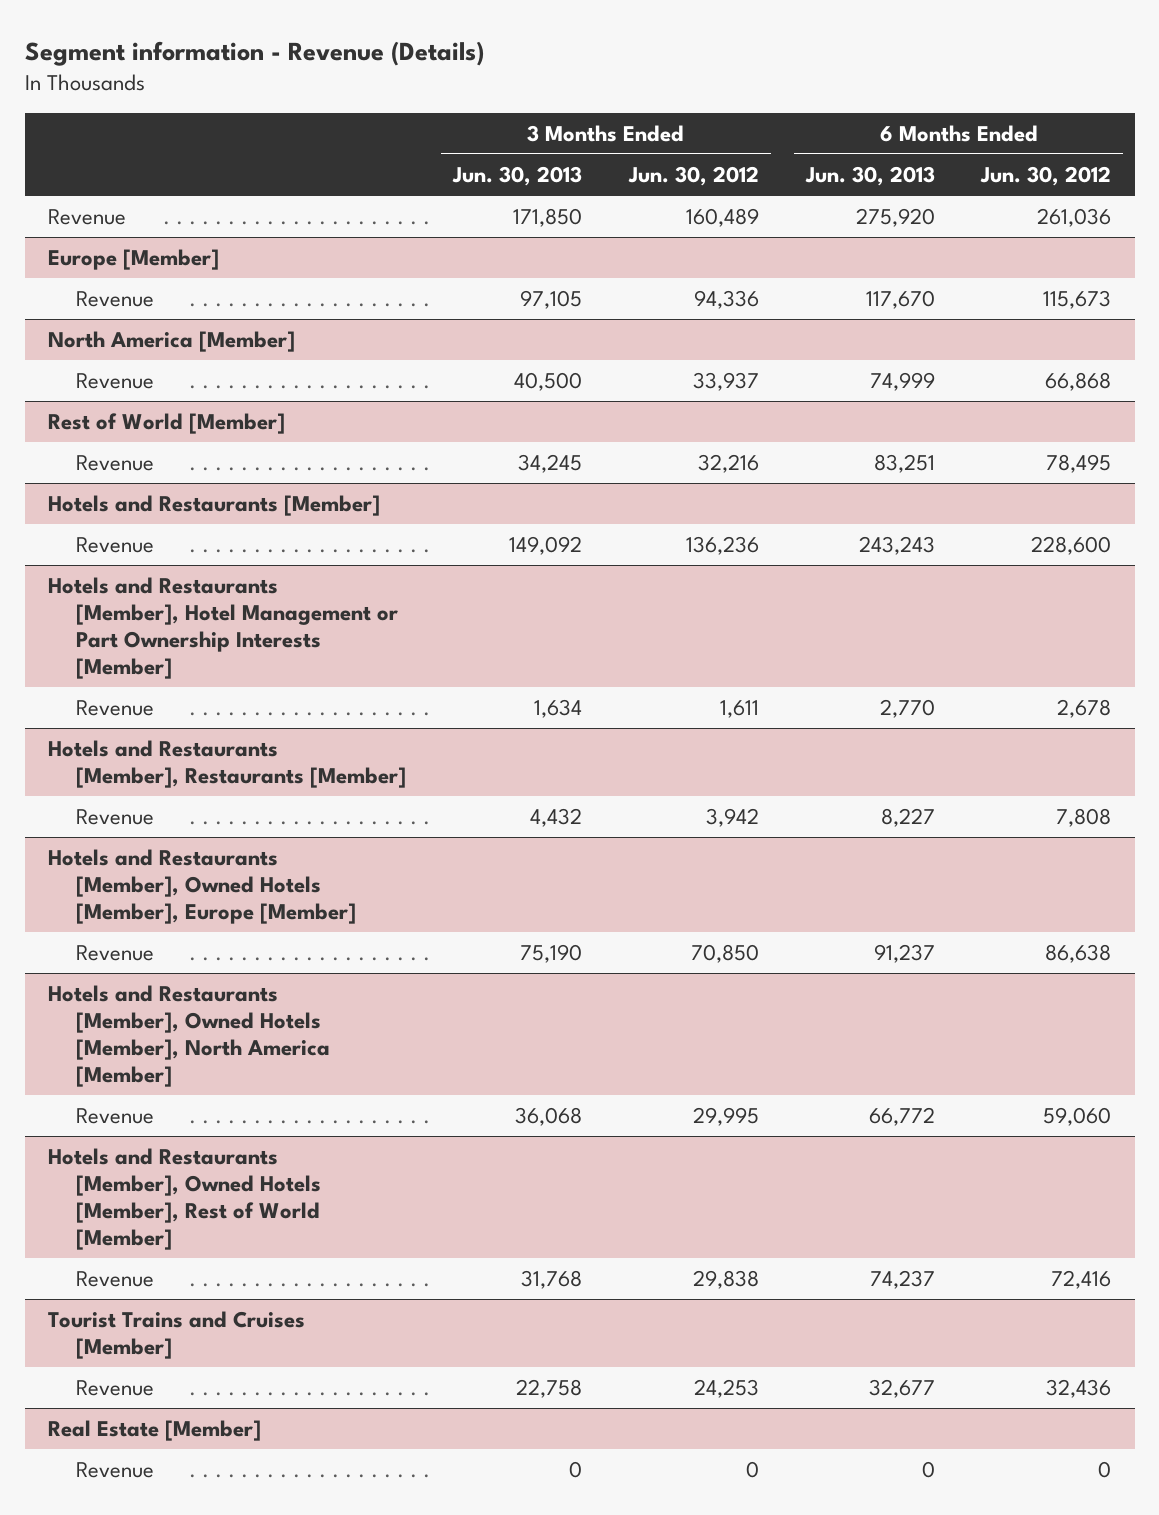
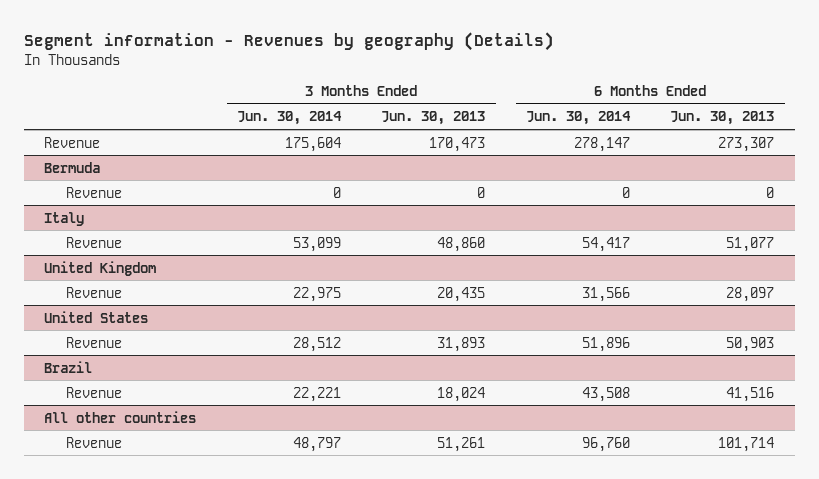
- Segment information - Revenue (Details)
+ Segment information - Revenues by geography (Details)
- | 3 Months Ended Jun. 30, 2013 | 3 Months Ended Jun. 30, 2012 | 6 Months Ended Jun. 30, 2013 | 6 Months Ended Jun. 30, 2012
+ | 3 Months Ended Jun. 30, 2014 | 3 Months Ended Jun. 30, 2013 | 6 Months Ended Jun. 30, 2014 | 6 Months Ended Jun. 30, 2013
- Revenue | 171,850 | 160,489 | 275,920 | 261,036
- Europe [Member]
- Revenue | 97,105 | 94,336 | 117,670 | 115,673
- North America [Member]
- Revenue | 40,500 | 33,937 | 74,999 | 66,868
- Rest of World [Member]
- Revenue | 34,245 | 32,216 | 83,251 | 78,495
- Hotels and Restaurants [Member]
- Revenue | 149,092 | 136,236 | 243,243 | 228,600
- Hotels and Restaurants [Member], Hotel Management or Part Ownership Interests [Member]
- Revenue | 1,634 | 1,611 | 2,770 | 2,678
- Hotels and Restaurants [Member], Restaurants [Member]
- Revenue | 4,432 | 3,942 | 8,227 | 7,808
- Hotels and Restaurants [Member], Owned Hotels [Member], Europe [Member]
- Revenue | 75,190 | 70,850 | 91,237 | 86,638
- Hotels and Restaurants [Member], Owned Hotels [Member], North America [Member]
- Revenue | 36,068 | 29,995 | 66,772 | 59,060
- Hotels and Restaurants [Member], Owned Hotels [Member], Rest of World [Member]
- Revenue | 31,768 | 29,838 | 74,237 | 72,416
- Tourist Trains and Cruises [Member]
- Revenue | 22,758 | 24,253 | 32,677 | 32,436
- Real Estate [Member]
+ Revenue | 175,604 | 170,473 | 278,147 | 273,307
+ Bermuda
+ Italy
+ Revenue | 53,099 | 48,860 | 54,417 | 51,077
+ United Kingdom
+ Revenue | 22,975 | 20,435 | 31,566 | 28,097
+ United States
+ Revenue | 28,512 | 31,893 | 51,896 | 50,903
+ Brazil
+ Revenue | 22,221 | 18,024 | 43,508 | 41,516
+ All other countries
+ Revenue | 48,797 | 51,261 | 96,760 | 101,714

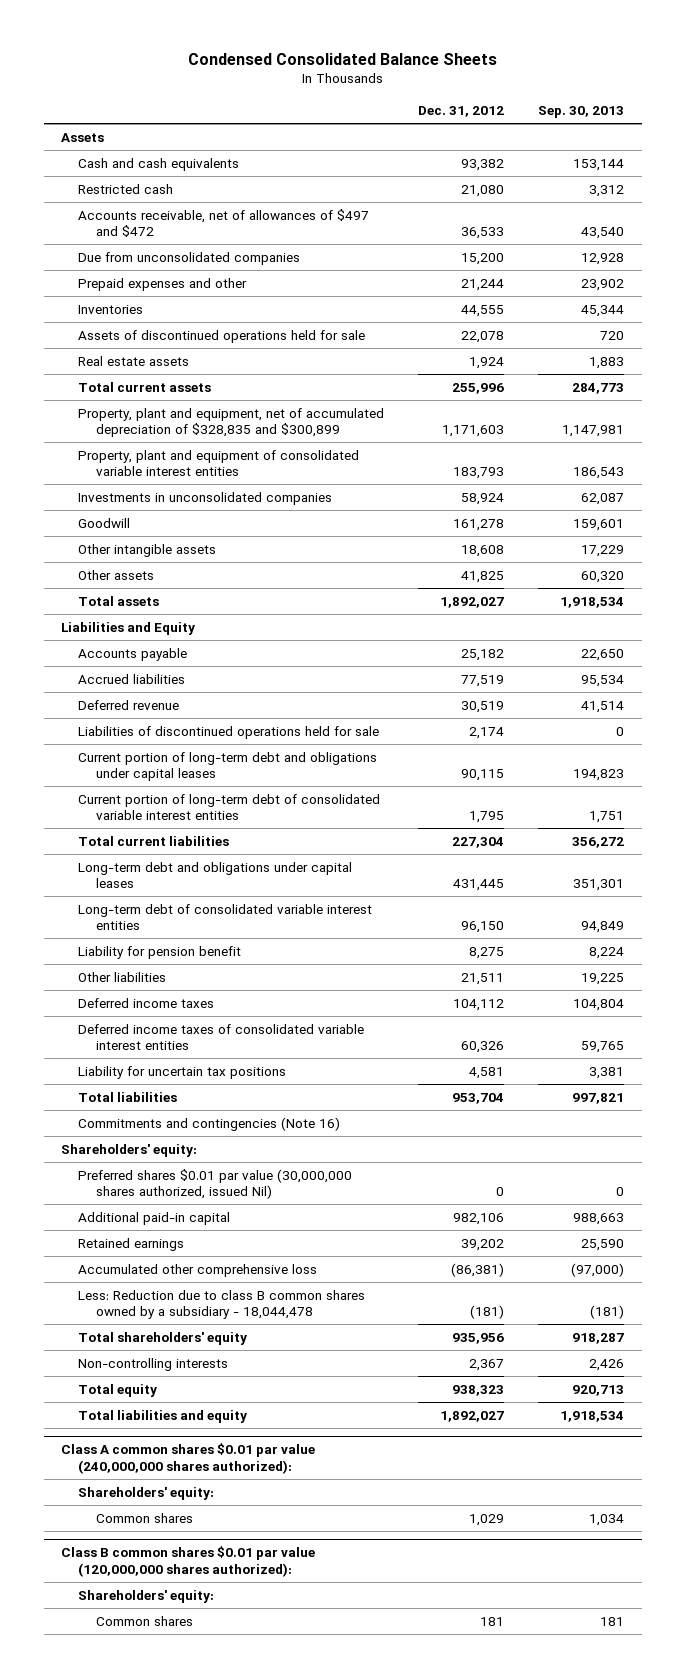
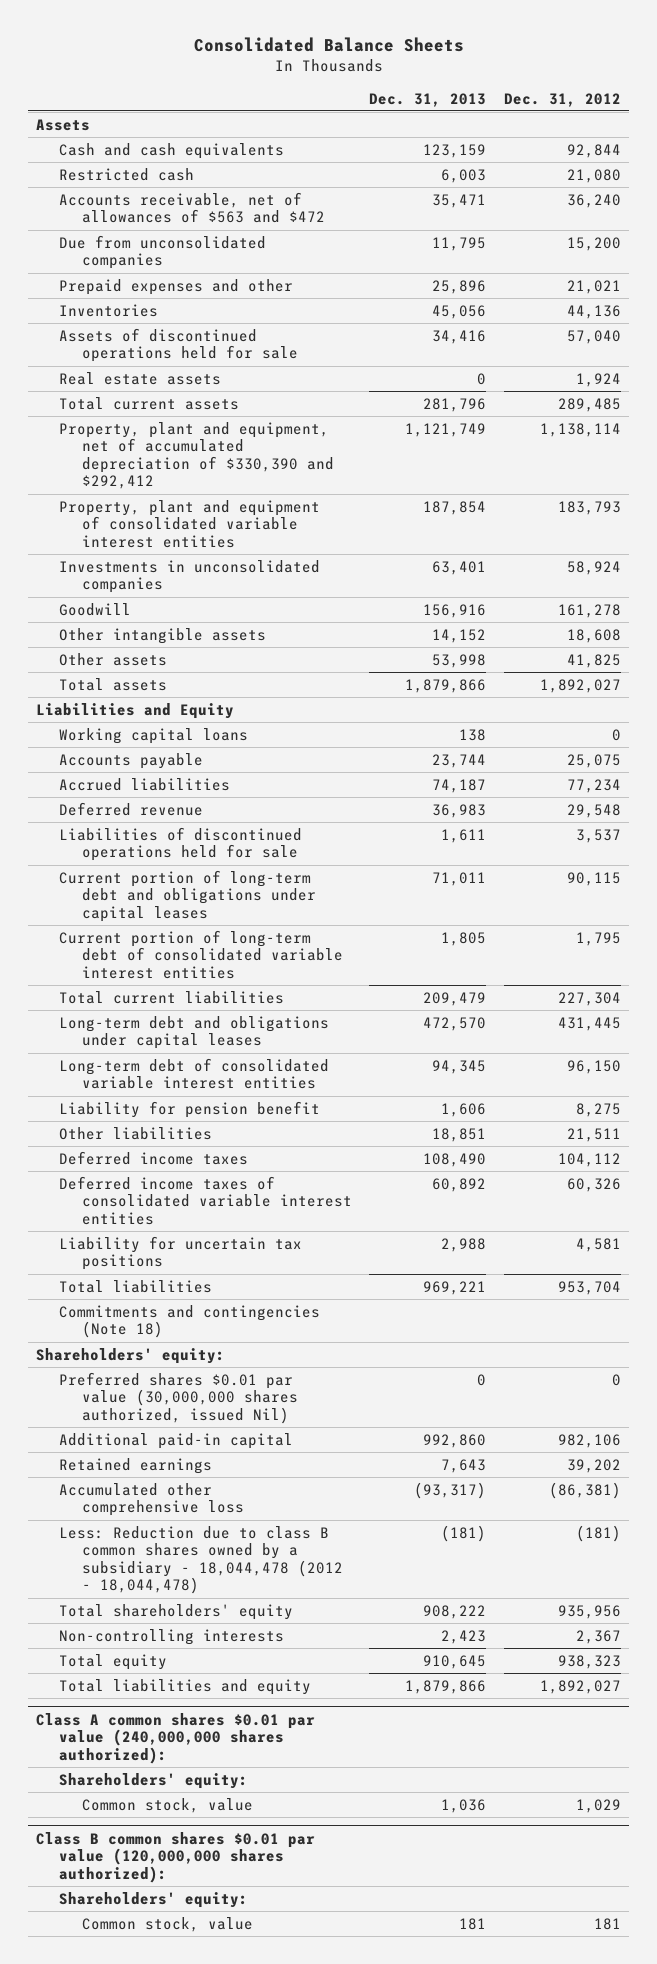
- Condensed Consolidated Balance Sheets
+ Consolidated Balance Sheets
- | Dec. 31, 2012 | Sep. 30, 2013
+ | Dec. 31, 2013 | Dec. 31, 2012
- Cash and cash equivalents | 93,382 | 153,144
+ Cash and cash equivalents | 123,159 | 92,844
- Accounts receivable, net of allowances of $497 and $472 | 36,533 | 43,540
+ Accounts receivable, net of allowances of $563 and $472 | 35,471 | 36,240
- Prepaid expenses and other | 21,244 | 23,902
- Inventories | 44,555 | 45,344
- Assets of discontinued operations held for sale | 22,078 | 720
+ Prepaid expenses and other | 25,896 | 21,021
+ Inventories | 45,056 | 44,136
+ Assets of discontinued operations held for sale | 34,416 | 57,040
- Total current assets | 255,996 | 284,773
- Property, plant and equipment, net of accumulated depreciation of $328,835 and $300,899 | 1,171,603 | 1,147,981
+ Total current assets | 281,796 | 289,485
+ Property, plant and equipment, net of accumulated depreciation of $330,390 and $292,412 | 1,121,749 | 1,138,114
- Accounts payable | 25,182 | 22,650
- Accrued liabilities | 77,519 | 95,534
- Deferred revenue | 30,519 | 41,514
- Liabilities of discontinued operations held for sale | 2,174 | 0
+ Working capital loans | 138 | 0
+ Accounts payable | 23,744 | 25,075
+ Accrued liabilities | 74,187 | 77,234
+ Deferred revenue | 36,983 | 29,548
+ Liabilities of discontinued operations held for sale | 1,611 | 3,537
- Commitments and contingencies (Note 16)
+ Commitments and contingencies (Note 18)
- Less: Reduction due to class B common shares owned by a subsidiary - 18,044,478 | (181) | (181)
+ Less: Reduction due to class B common shares owned by a subsidiary - 18,044,478 (2012 - 18,044,478) | (181) | (181)
@ Class A common shares $0.01 par value (240,000,000 shares authorized):
- Common shares | 1,029 | 1,034
+ Common stock, value | 1,036 | 1,029
@ Class B common shares $0.01 par value (120,000,000 shares authorized):
- Common shares | 181 | 181
+ Common stock, value | 181 | 181

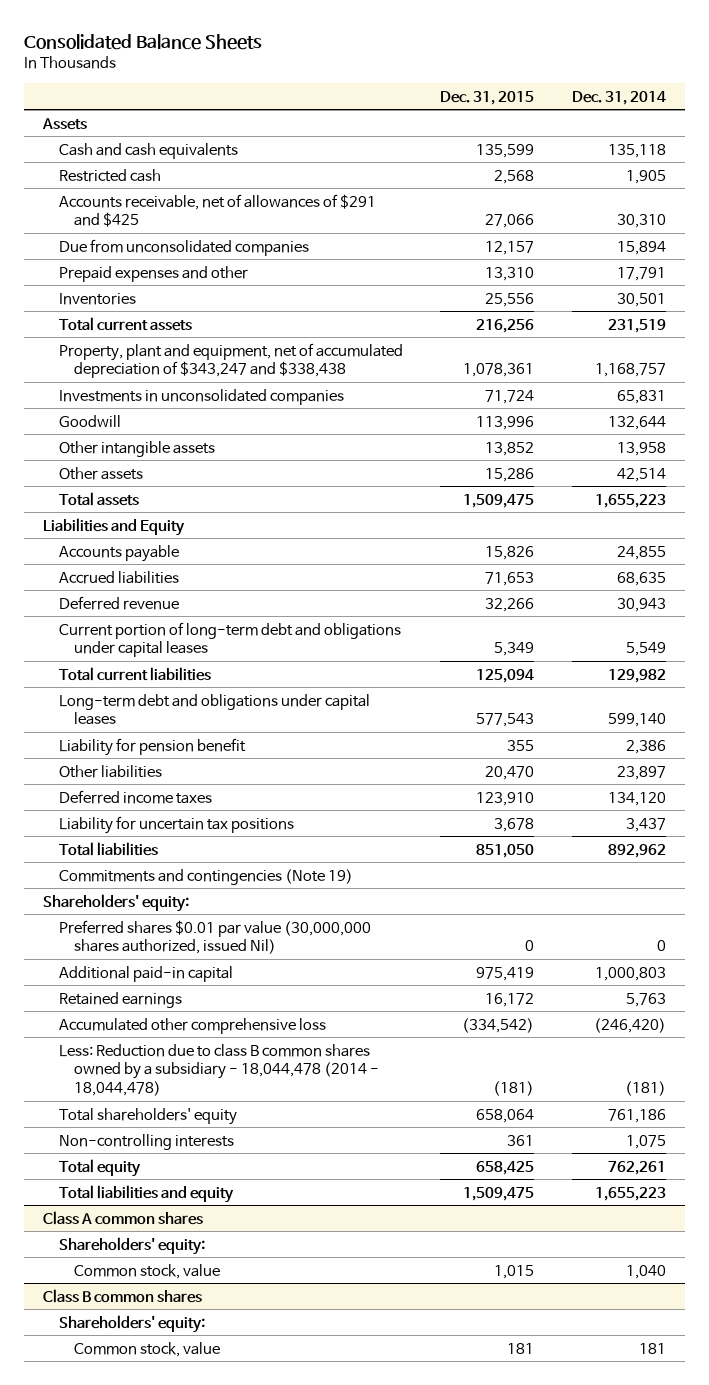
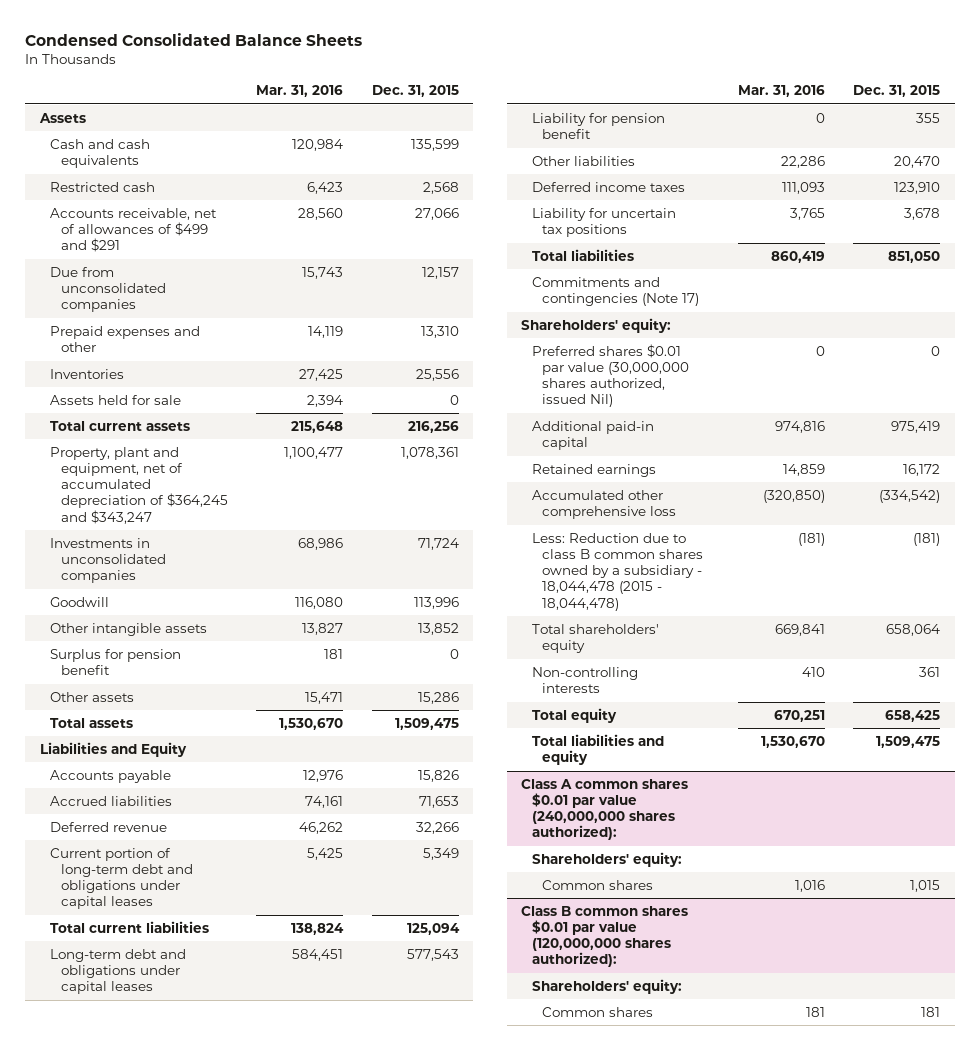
- Consolidated Balance Sheets
+ Condensed Consolidated Balance Sheets
- | Dec. 31, 2015 | Dec. 31, 2014
+ | Mar. 31, 2016 | Dec. 31, 2015
- Accounts receivable, net of allowances of $291 and $425 | 27,066 | 30,310
+ Accounts receivable, net of allowances of $499 and $291 | 28,560 | 27,066
+ Assets held for sale | 2,394 | 0
- Property, plant and equipment, net of accumulated depreciation of $343,247 and $338,438 | 1,078,361 | 1,168,757
+ Property, plant and equipment, net of accumulated depreciation of $364,245 and $343,247 | 1,100,477 | 1,078,361
+ Surplus for pension benefit | 181 | 0
- Commitments and contingencies (Note 19)
+ Commitments and contingencies (Note 17)
- Less: Reduction due to class B common shares owned by a subsidiary - 18,044,478 (2014 - 18,044,478) | (181) | (181)
+ Less: Reduction due to class B common shares owned by a subsidiary - 18,044,478 (2015 - 18,044,478) | (181) | (181)
- Class A common shares
+ Class A common shares $0.01 par value (240,000,000 shares authorized):
- Common stock, value | 1,015 | 1,040
- Class B common shares
+ Common shares | 1,016 | 1,015
+ Class B common shares $0.01 par value (120,000,000 shares authorized):
- Common stock, value | 181 | 181
+ Common shares | 181 | 181

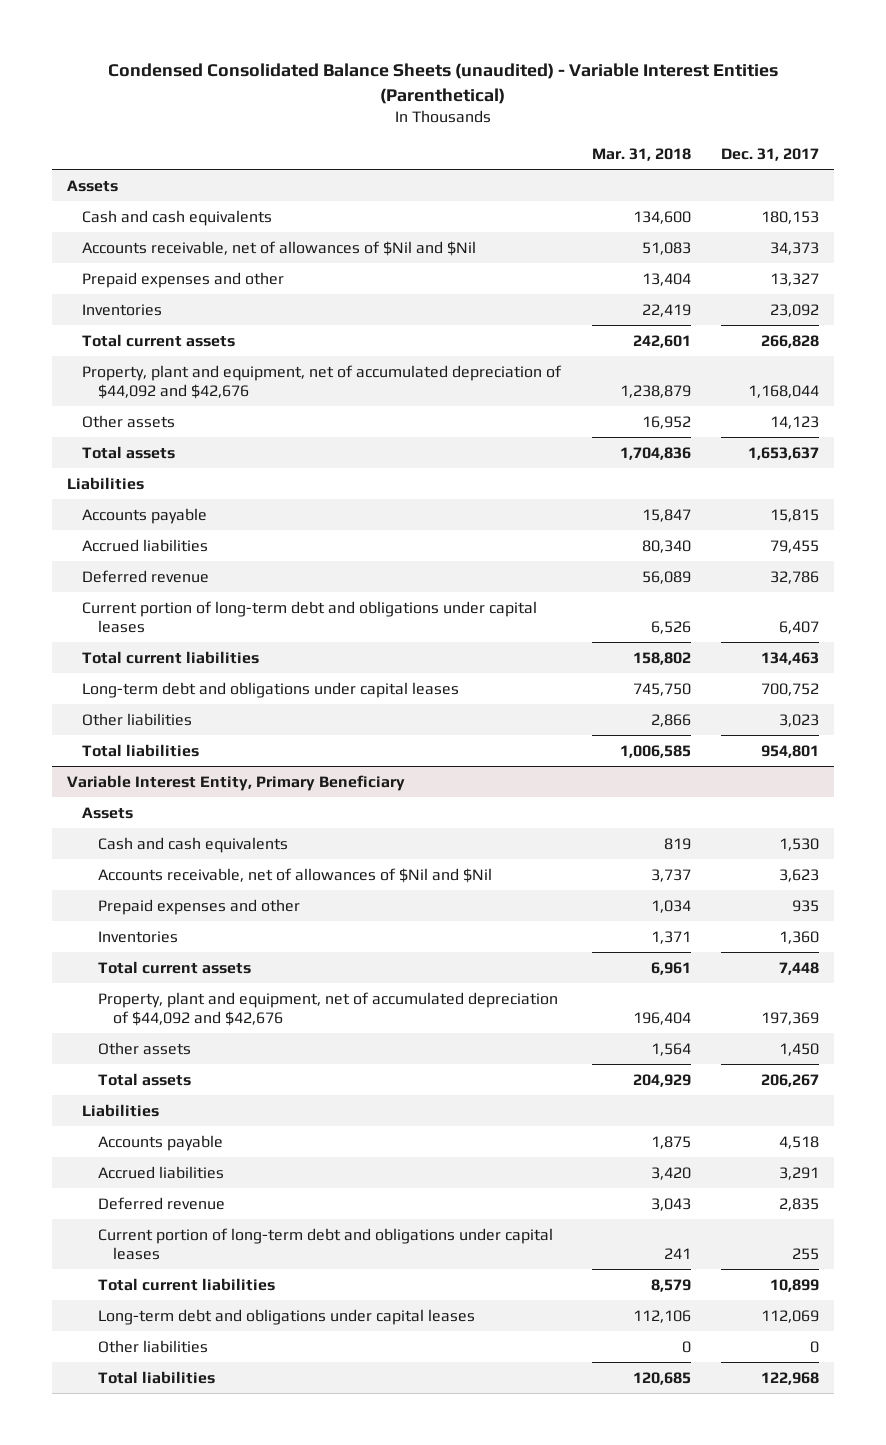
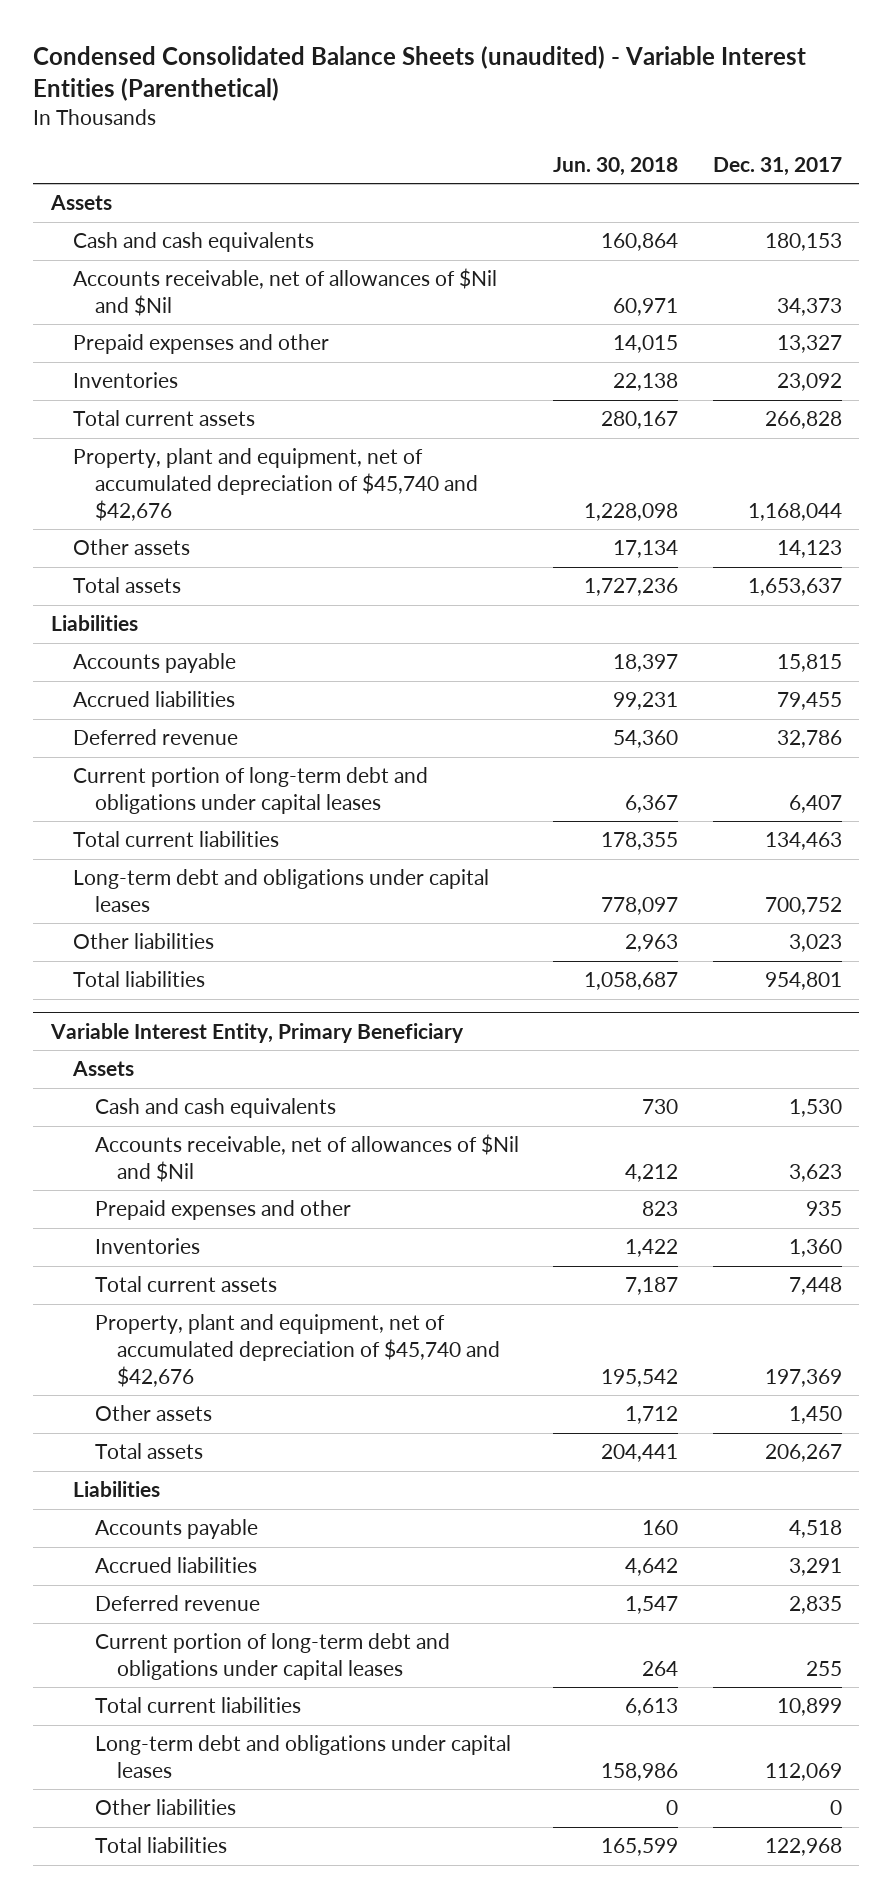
- | Mar. 31, 2018 | Dec. 31, 2017
+ | Jun. 30, 2018 | Dec. 31, 2017
- Property, plant and equipment, net of accumulated depreciation of $44,092 and $42,676 | 1,238,879 | 1,168,044
+ Property, plant and equipment, net of accumulated depreciation of $45,740 and $42,676 | 1,228,098 | 1,168,044
@ Variable Interest Entity, Primary Beneficiary
- Property, plant and equipment, net of accumulated depreciation of $44,092 and $42,676 | 196,404 | 197,369
+ Property, plant and equipment, net of accumulated depreciation of $45,740 and $42,676 | 195,542 | 197,369

